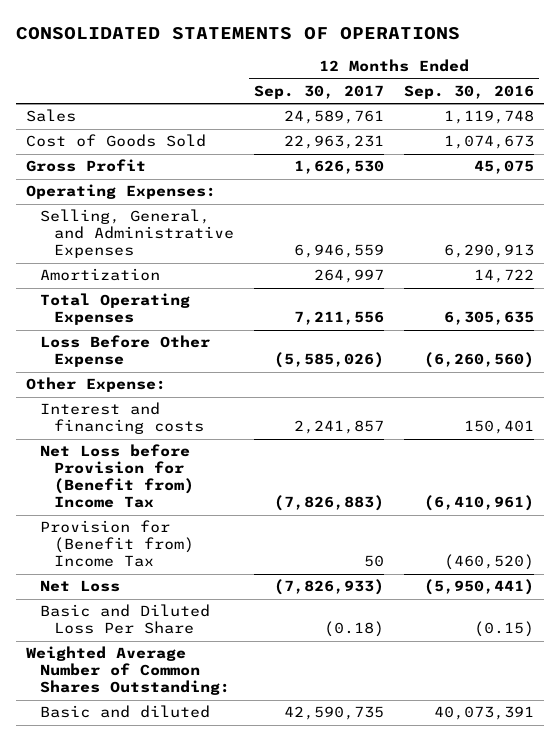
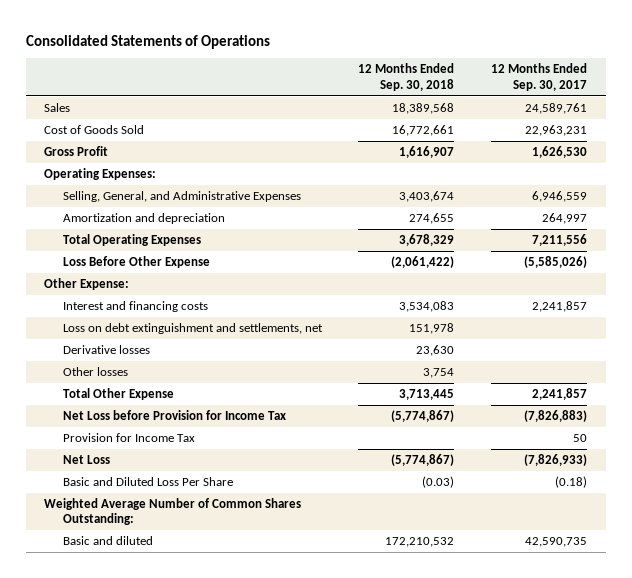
- CONSOLIDATED STATEMENTS OF OPERATIONS
+ Consolidated Statements of Operations
- | 12 Months Ended Sep. 30, 2017 | 12 Months Ended Sep. 30, 2016
+ | 12 Months Ended Sep. 30, 2018 | 12 Months Ended Sep. 30, 2017
- Amortization | 264,997 | 14,722
+ Amortization and depreciation | 274,655 | 264,997
- Net Loss before Provision for (Benefit from) Income Tax | (7,826,883) | (6,410,961)
- Provision for (Benefit from) Income Tax | 50 | (460,520)
+ Loss on debt extinguishment and settlements, net | 151,978 |
+ Derivative losses | 23,630 |
+ Other losses | 3,754 |
+ Total Other Expense | 3,713,445 | 2,241,857
+ Net Loss before Provision for Income Tax | (5,774,867) | (7,826,883)
+ Provision for Income Tax | | 50

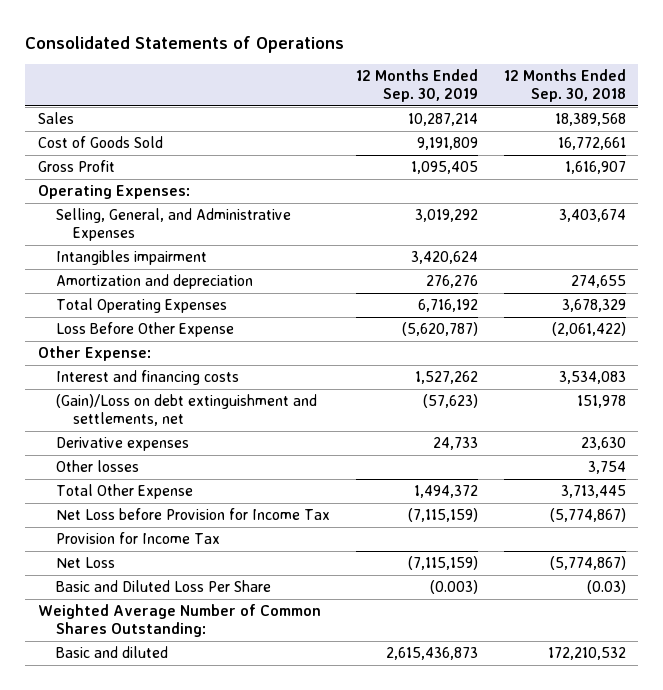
- | 12 Months Ended Sep. 30, 2018 | 12 Months Ended Sep. 30, 2017
+ | 12 Months Ended Sep. 30, 2019 | 12 Months Ended Sep. 30, 2018
+ Intangibles impairment | 3,420,624 |
- Loss on debt extinguishment and settlements, net | 151,978 |
- Derivative losses | 23,630 |
+ (Gain)/Loss on debt extinguishment and settlements, net | (57,623) | 151,978
+ Derivative expenses | 24,733 | 23,630

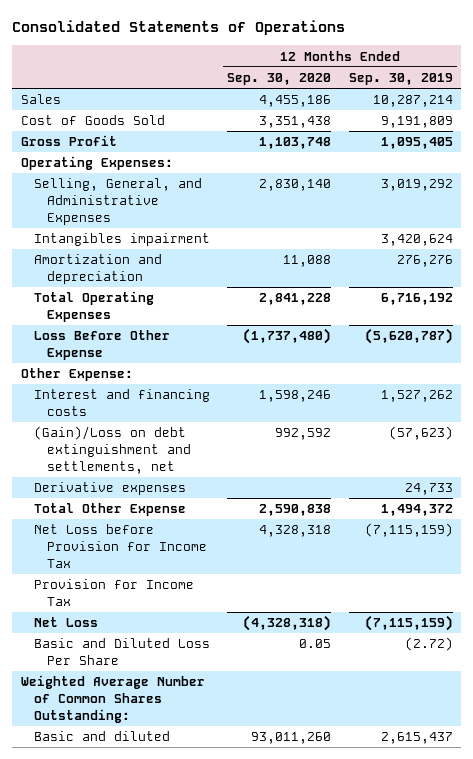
- | 12 Months Ended Sep. 30, 2019 | 12 Months Ended Sep. 30, 2018
+ | 12 Months Ended Sep. 30, 2020 | 12 Months Ended Sep. 30, 2019
- Other losses | | 3,754
- Basic and Diluted Loss Per Share | (0.003) | (0.03)
+ Basic and Diluted Loss Per Share | 0.05 | (2.72)
- Basic and diluted | 2,615,436,873 | 172,210,532
+ Basic and diluted | 93,011,260 | 2,615,437

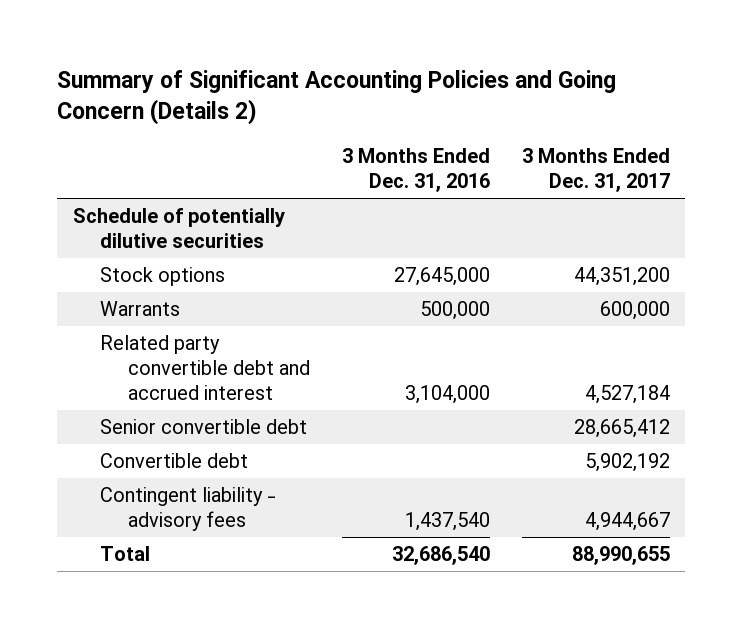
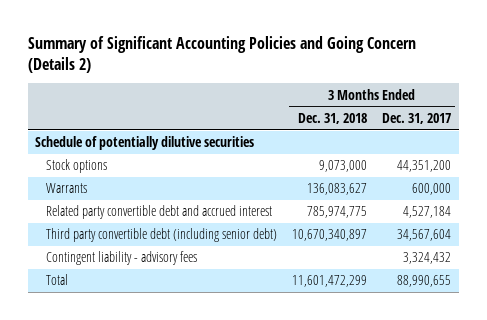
- | 3 Months Ended Dec. 31, 2016 | 3 Months Ended Dec. 31, 2017
+ | 3 Months Ended Dec. 31, 2018 | 3 Months Ended Dec. 31, 2017
- Senior convertible debt | | 28,665,412
- Convertible debt | | 5,902,192
- Contingent liability - advisory fees | 1,437,540 | 4,944,667
+ Third party convertible debt (including senior debt) | 10,670,340,897 | 34,567,604
+ Contingent liability - advisory fees | | 3,324,432

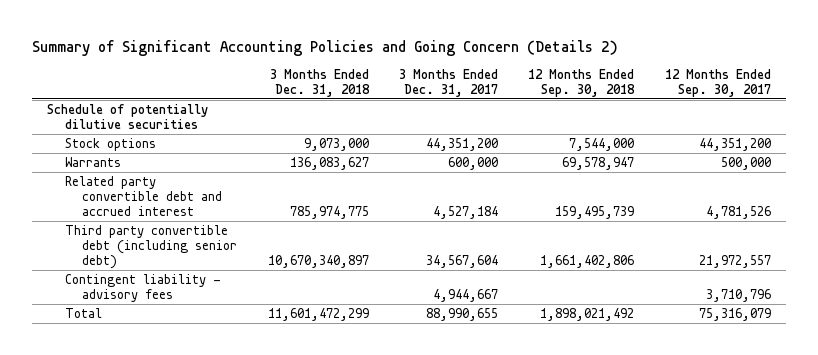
- | 3 Months Ended Dec. 31, 2018 | 3 Months Ended Dec. 31, 2017
+ | 3 Months Ended Dec. 31, 2018 | 3 Months Ended Dec. 31, 2017 | 12 Months Ended Sep. 30, 2018 | 12 Months Ended Sep. 30, 2017
- Contingent liability - advisory fees | | 3,324,432
+ Contingent liability - advisory fees | | 4,944,667 | | 3,710,796

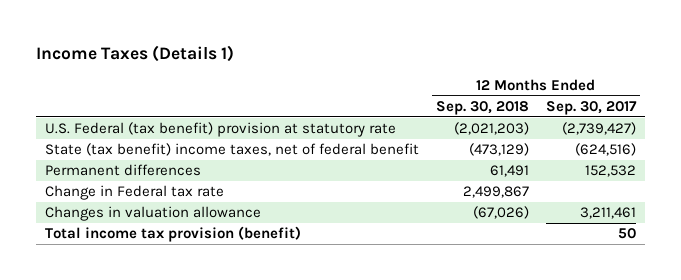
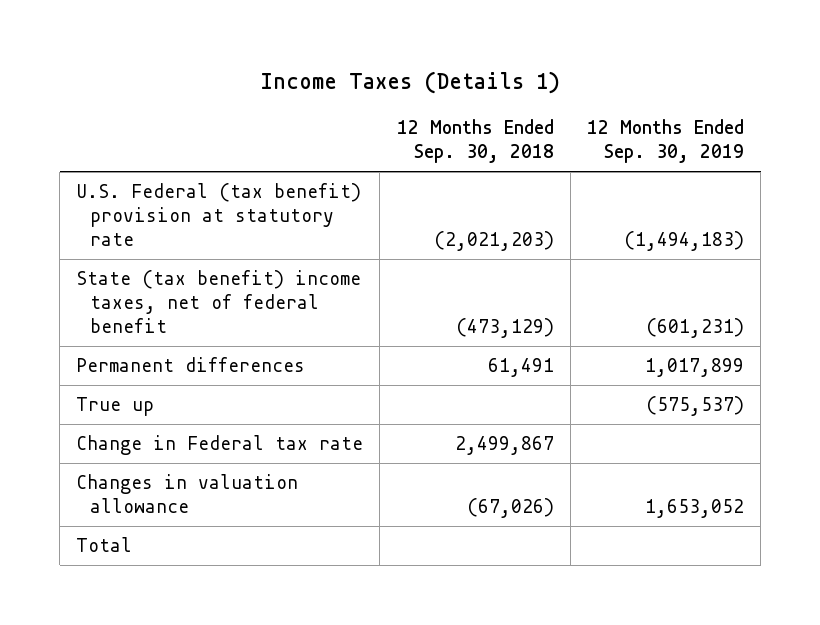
- | 12 Months Ended Sep. 30, 2018 | 12 Months Ended Sep. 30, 2017
+ | 12 Months Ended Sep. 30, 2018 | 12 Months Ended Sep. 30, 2019
+ True up | | (575,537)
- Total income tax provision (benefit) | | 50
+ Total

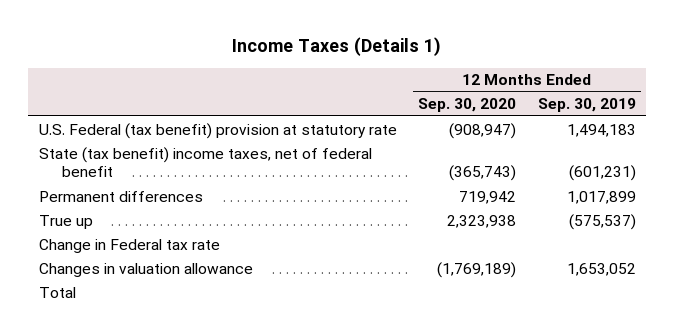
- | 12 Months Ended Sep. 30, 2018 | 12 Months Ended Sep. 30, 2019
+ | 12 Months Ended Sep. 30, 2020 | 12 Months Ended Sep. 30, 2019
- U.S. Federal (tax benefit) provision at statutory rate | (2,021,203) | (1,494,183)
+ U.S. Federal (tax benefit) provision at statutory rate | (908,947) | 1,494,183

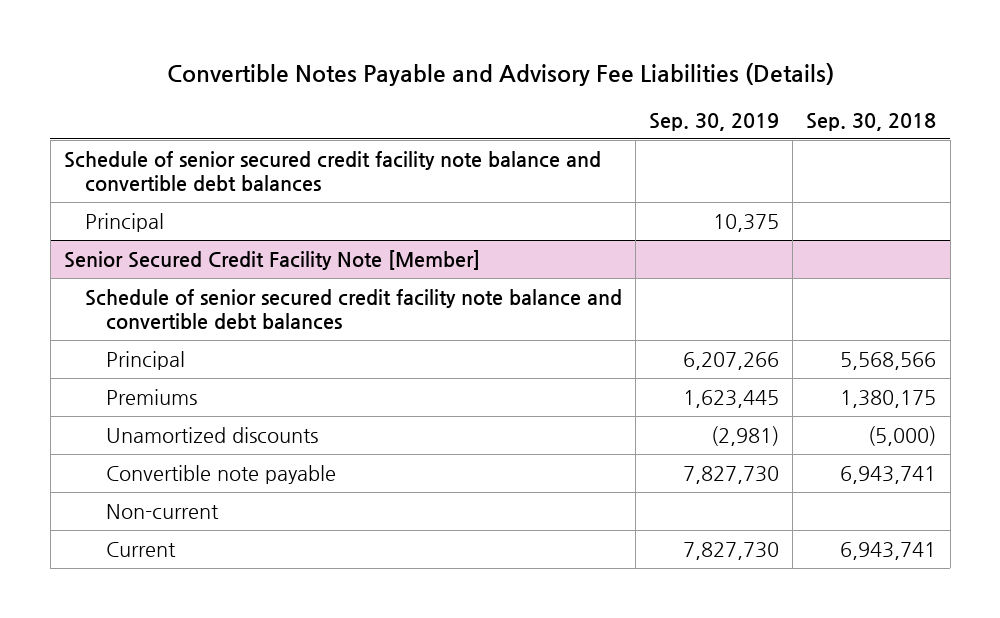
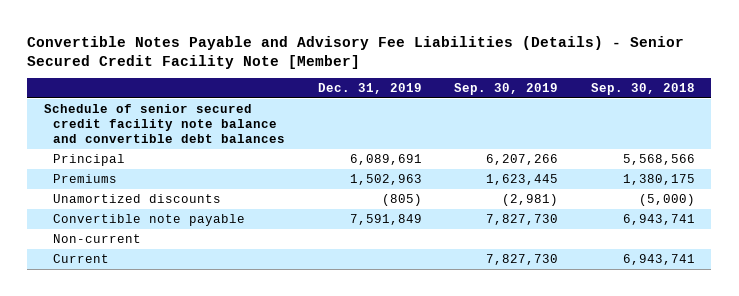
- Convertible Notes Payable and Advisory Fee Liabilities (Details)
+ Convertible Notes Payable and Advisory Fee Liabilities (Details) - Senior Secured Credit Facility Note [Member]
- | Sep. 30, 2019 | Sep. 30, 2018
+ | Dec. 31, 2019 | Sep. 30, 2019 | Sep. 30, 2018
- Principal | 10,375 |
- Senior Secured Credit Facility Note [Member]
- Schedule of senior secured credit facility note balance and convertible debt balances

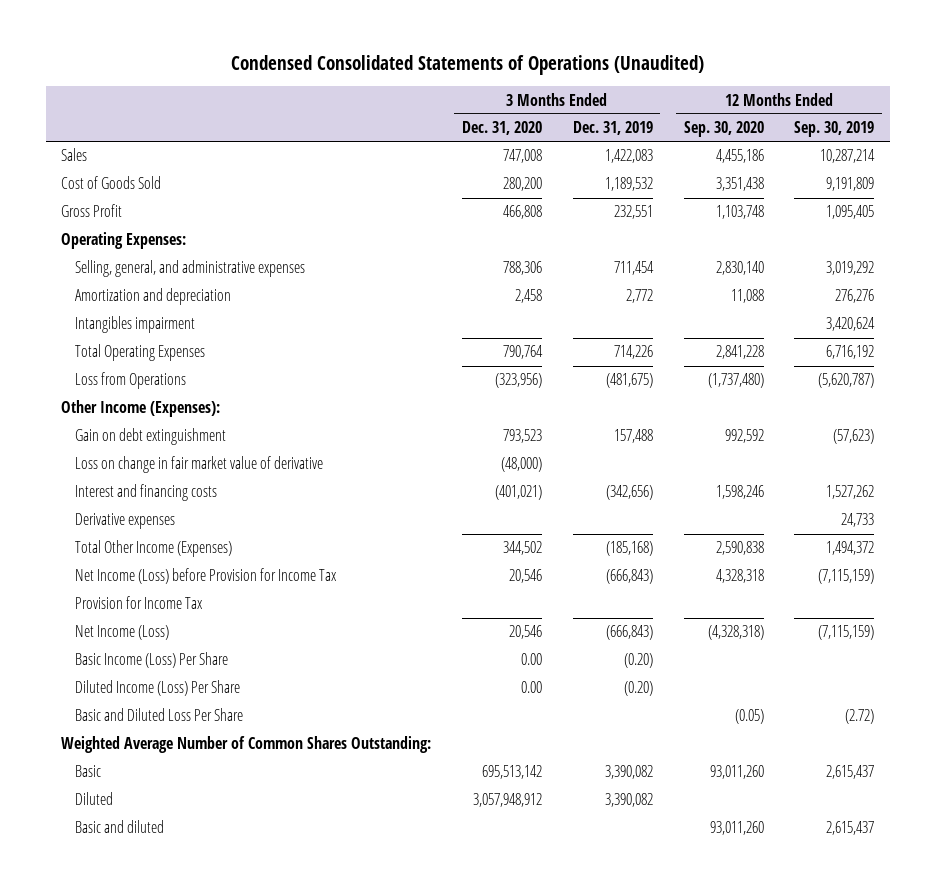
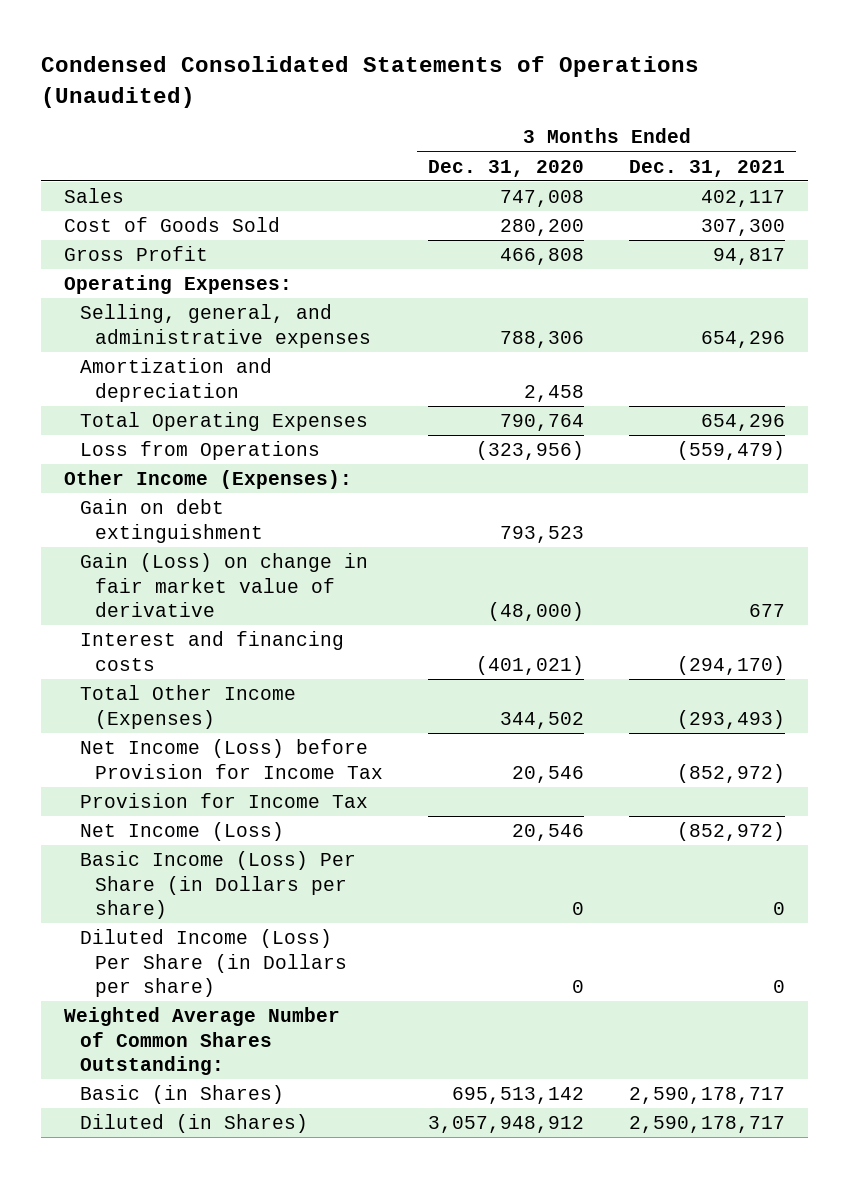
- | 3 Months Ended Dec. 31, 2020 | 3 Months Ended Dec. 31, 2019 | 12 Months Ended Sep. 30, 2020 | 12 Months Ended Sep. 30, 2019
+ | 3 Months Ended Dec. 31, 2020 | 3 Months Ended Dec. 31, 2021
- Intangibles impairment | | | | 3,420,624
- Loss on change in fair market value of derivative | (48,000) | | |
+ Gain (Loss) on change in fair market value of derivative | (48,000) | 677
- Derivative expenses | | | | 24,733
- Basic Income (Loss) Per Share | 0.00 | (0.20) | |
- Diluted Income (Loss) Per Share | 0.00 | (0.20) | |
- Basic and Diluted Loss Per Share | | | (0.05) | (2.72)
+ Basic Income (Loss) Per Share (in Dollars per share) | 0 | 0
+ Diluted Income (Loss) Per Share (in Dollars per share) | 0 | 0
- Basic | 695,513,142 | 3,390,082 | 93,011,260 | 2,615,437
- Diluted | 3,057,948,912 | 3,390,082 | |
- Basic and diluted | | | 93,011,260 | 2,615,437
+ Basic (in Shares) | 695,513,142 | 2,590,178,717
+ Diluted (in Shares) | 3,057,948,912 | 2,590,178,717

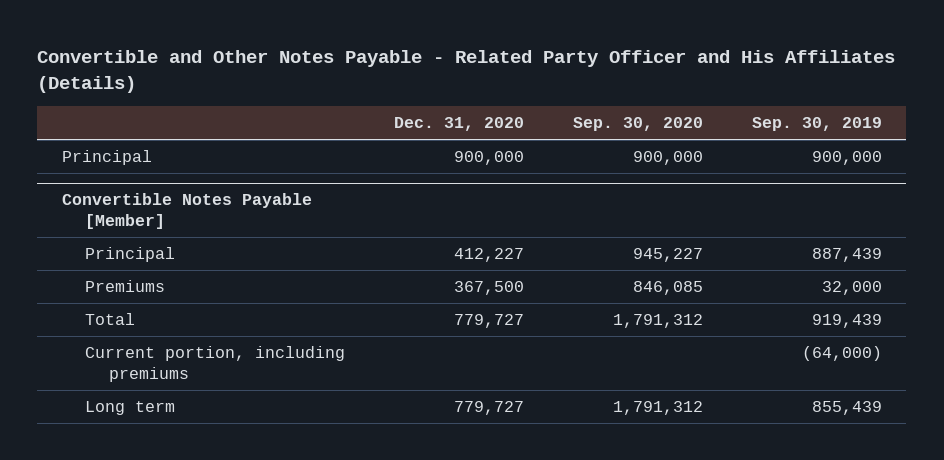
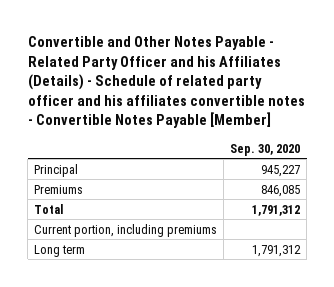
- Convertible and Other Notes Payable - Related Party Officer and His Affiliates (Details)
+ Convertible and Other Notes Payable - Related Party Officer and his Affiliates (Details) - Schedule of related party officer and his affiliates convertible notes - Convertible Notes Payable [Member]
- | Dec. 31, 2020 | Sep. 30, 2020 | Sep. 30, 2019
+ | Sep. 30, 2020
- Principal | 900,000 | 900,000 | 900,000
- Convertible Notes Payable [Member]

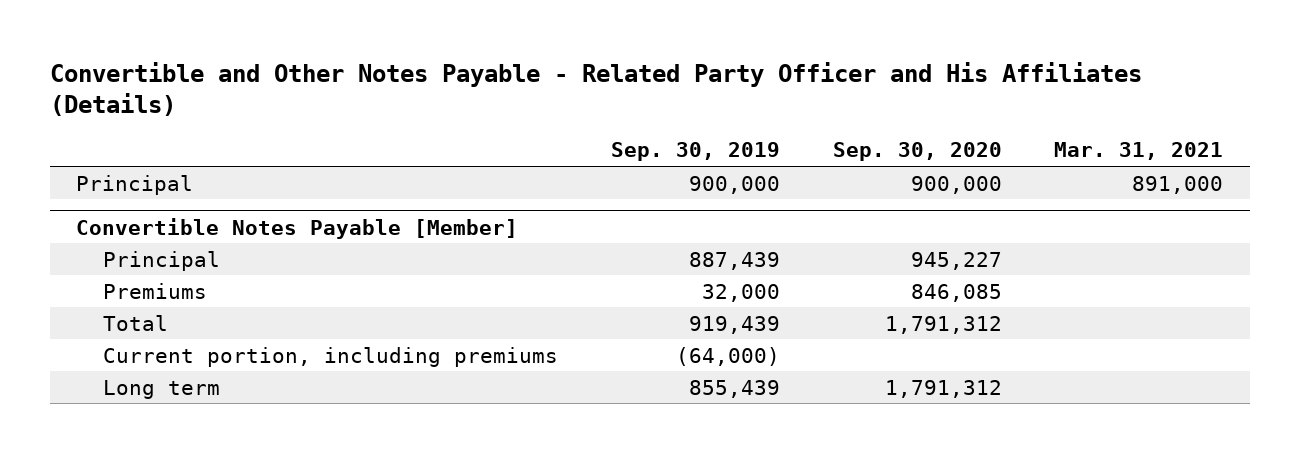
- Convertible and Other Notes Payable - Related Party Officer and his Affiliates (Details) - Schedule of related party officer and his affiliates convertible notes - Convertible Notes Payable [Member]
+ Convertible and Other Notes Payable - Related Party Officer and His Affiliates (Details)
- | Sep. 30, 2020
+ | Sep. 30, 2019 | Sep. 30, 2020 | Mar. 31, 2021
+ Principal | 900,000 | 900,000 | 891,000
+ Convertible Notes Payable [Member]

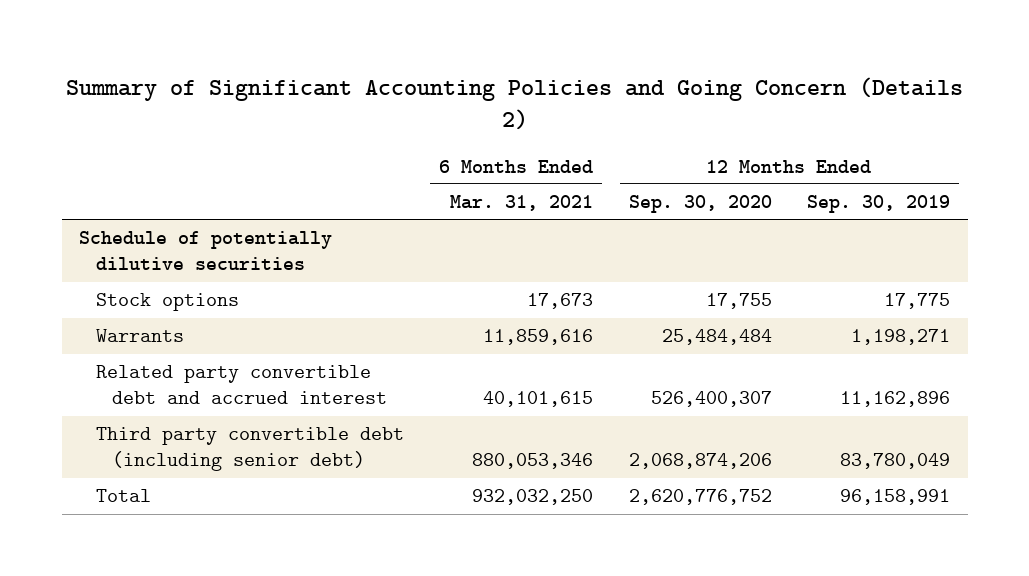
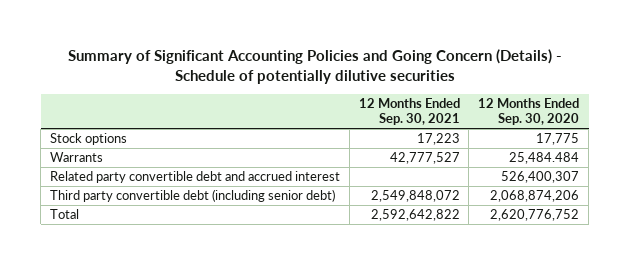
- Summary of Significant Accounting Policies and Going Concern (Details 2)
+ Summary of Significant Accounting Policies and Going Concern (Details) - Schedule of potentially dilutive securities
- | 6 Months Ended Mar. 31, 2021 | 12 Months Ended Sep. 30, 2020 | 12 Months Ended Sep. 30, 2019
+ | 12 Months Ended Sep. 30, 2021 | 12 Months Ended Sep. 30, 2020
- Schedule of potentially dilutive securities
- Stock options | 17,673 | 17,755 | 17,775
- Warrants | 11,859,616 | 25,484,484 | 1,198,271
+ Stock options | 17,223 | 17,775
+ Warrants | 42,777,527 | 25,484.484

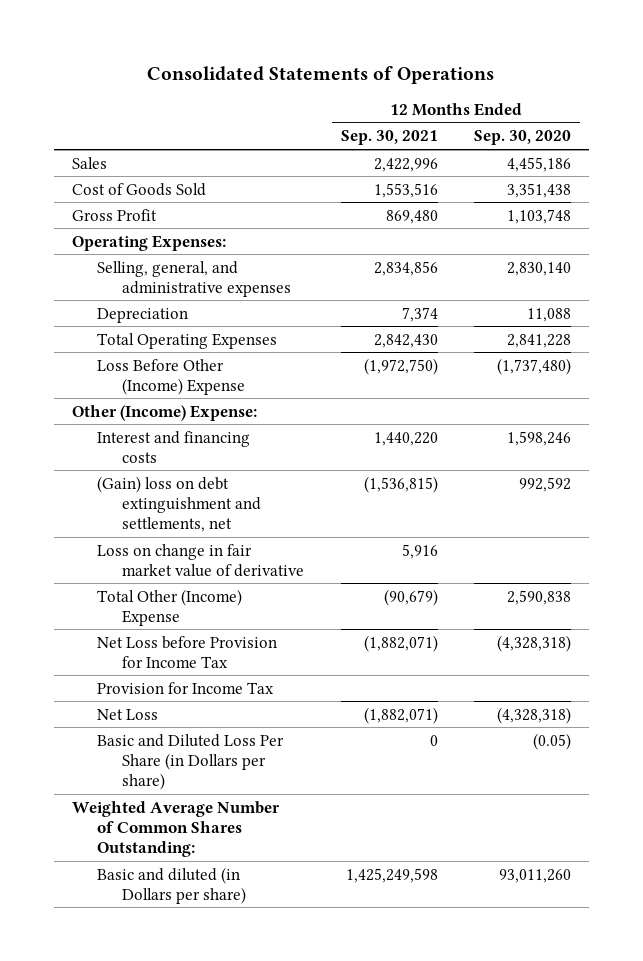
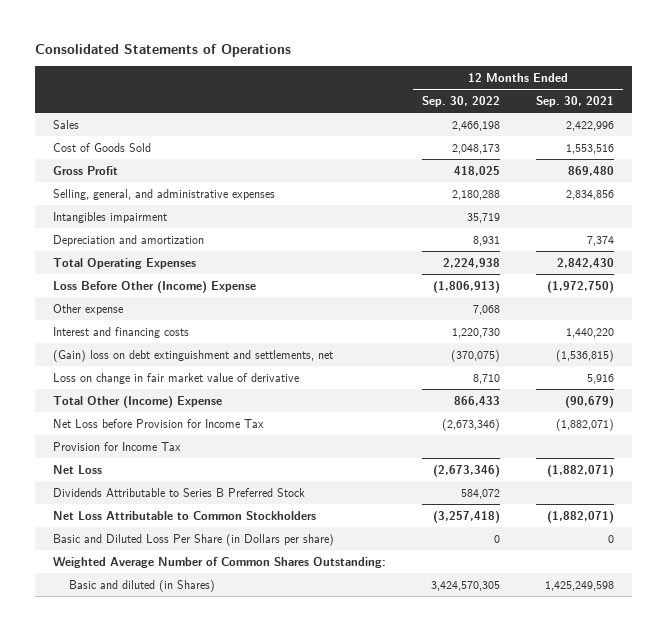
- | 12 Months Ended Sep. 30, 2021 | 12 Months Ended Sep. 30, 2020
+ | 12 Months Ended Sep. 30, 2022 | 12 Months Ended Sep. 30, 2021
- Operating Expenses:
- Depreciation | 7,374 | 11,088
+ Intangibles impairment | 35,719 |
+ Depreciation and amortization | 8,931 | 7,374
- Other (Income) Expense:
+ Other expense | 7,068 |
+ Dividends Attributable to Series B Preferred Stock | 584,072 |
+ Net Loss Attributable to Common Stockholders | (3,257,418) | (1,882,071)
- Basic and diluted (in Dollars per share) | 1,425,249,598 | 93,011,260
+ Basic and diluted (in Shares) | 3,424,570,305 | 1,425,249,598

